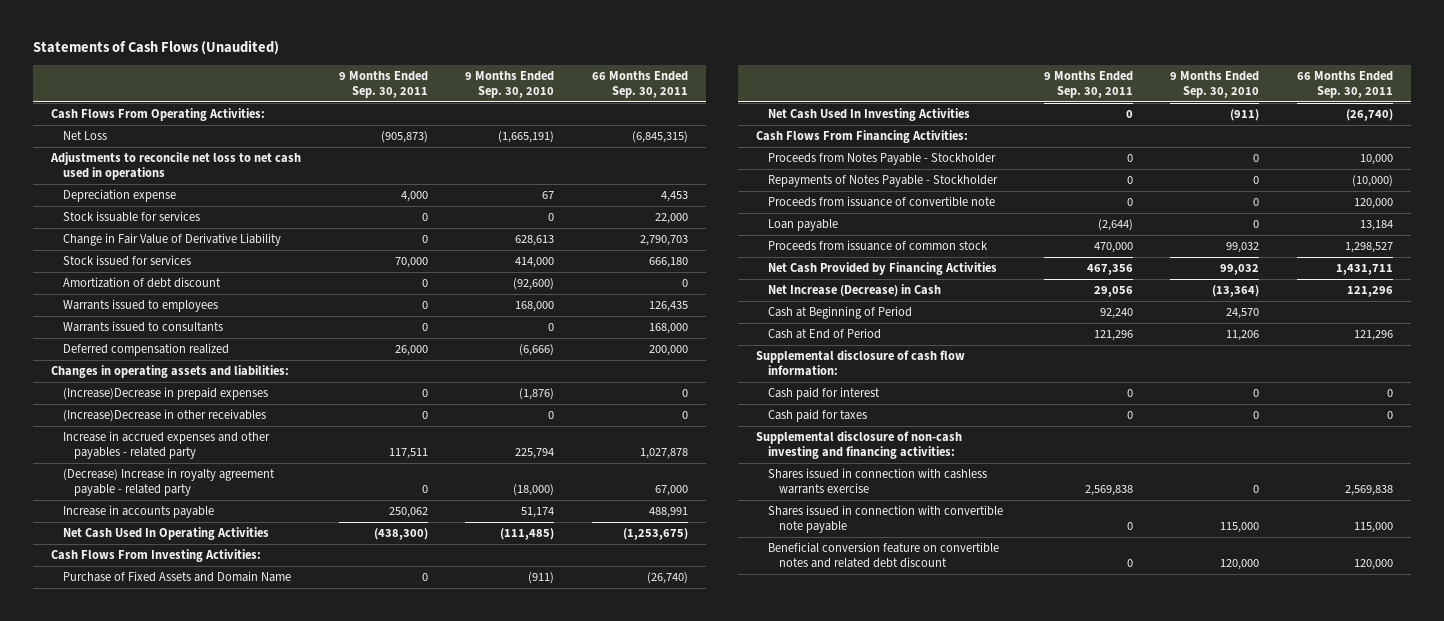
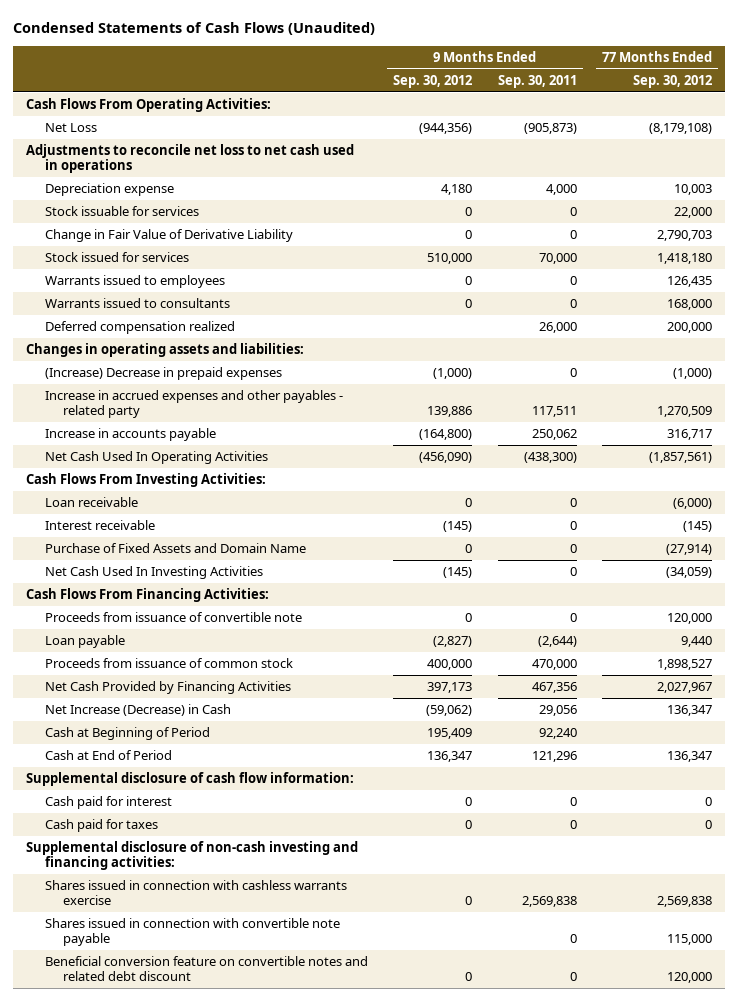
- Statements of Cash Flows (Unaudited)
+ Condensed Statements of Cash Flows (Unaudited)
- | 9 Months Ended Sep. 30, 2011 | 9 Months Ended Sep. 30, 2010 | 66 Months Ended Sep. 30, 2011
+ | 9 Months Ended Sep. 30, 2012 | 9 Months Ended Sep. 30, 2011 | 77 Months Ended Sep. 30, 2012
- Amortization of debt discount | 0 | (92,600) | 0
- (Increase)Decrease in prepaid expenses | 0 | (1,876) | 0
- (Increase)Decrease in other receivables | 0 | 0 | 0
+ (Increase) Decrease in prepaid expenses | (1,000) | 0 | (1,000)
- (Decrease) Increase in royalty agreement payable - related party | 0 | (18,000) | 67,000
+ Loan receivable | 0 | 0 | (6,000)
+ Interest receivable | (145) | 0 | (145)
- Proceeds from Notes Payable - Stockholder | 0 | 0 | 10,000
- Repayments of Notes Payable - Stockholder | 0 | 0 | (10,000)

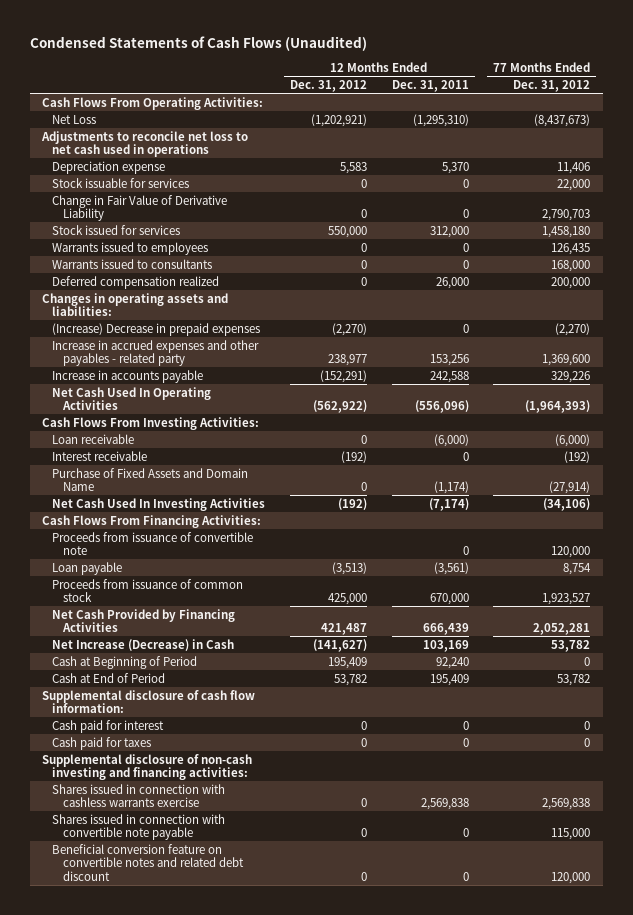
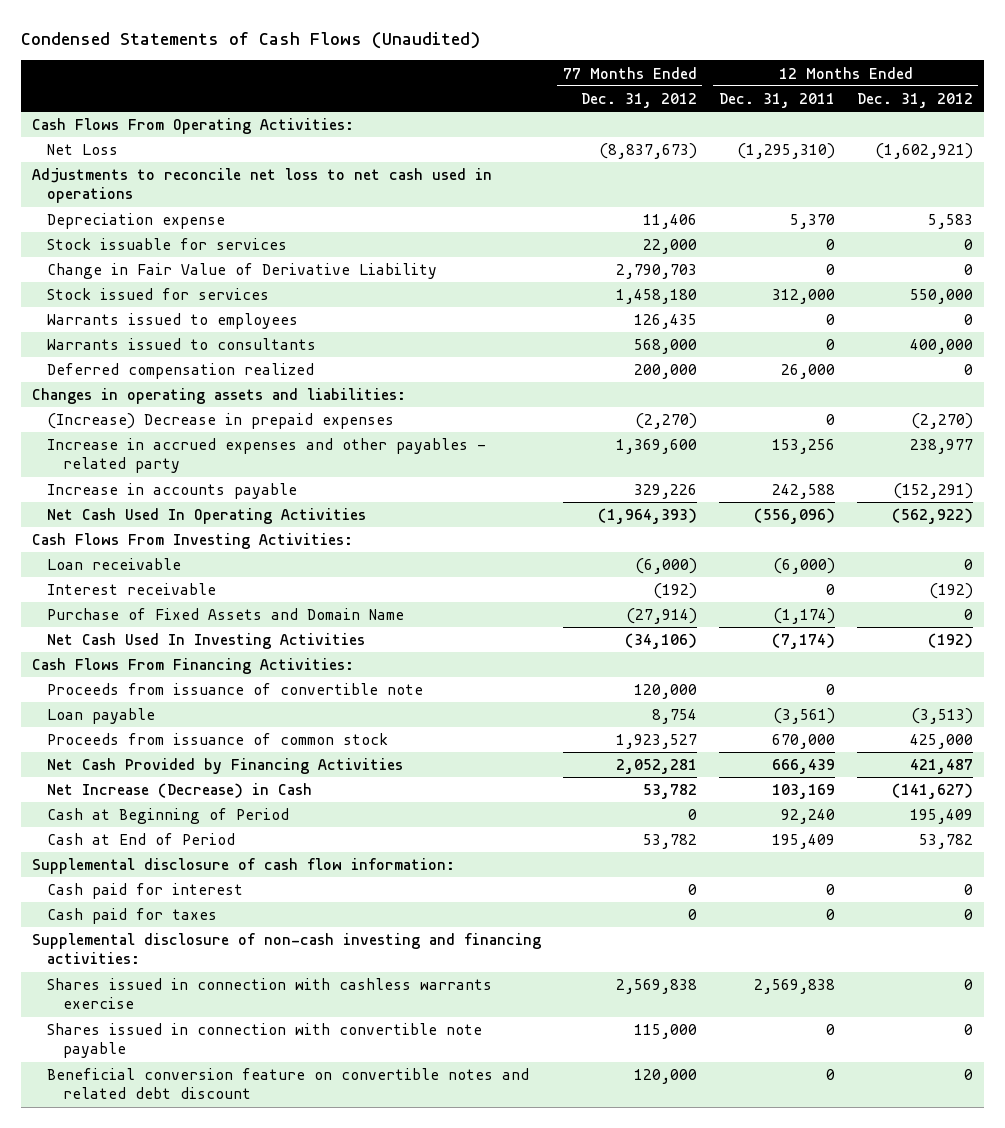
- | 12 Months Ended Dec. 31, 2012 | 12 Months Ended Dec. 31, 2011 | 77 Months Ended Dec. 31, 2012
+ | 77 Months Ended Dec. 31, 2012 | 12 Months Ended Dec. 31, 2011 | 12 Months Ended Dec. 31, 2012
- Net Loss | (1,202,921) | (1,295,310) | (8,437,673)
+ Net Loss | (8,837,673) | (1,295,310) | (1,602,921)
- Warrants issued to consultants | 0 | 0 | 168,000
+ Warrants issued to consultants | 568,000 | 0 | 400,000

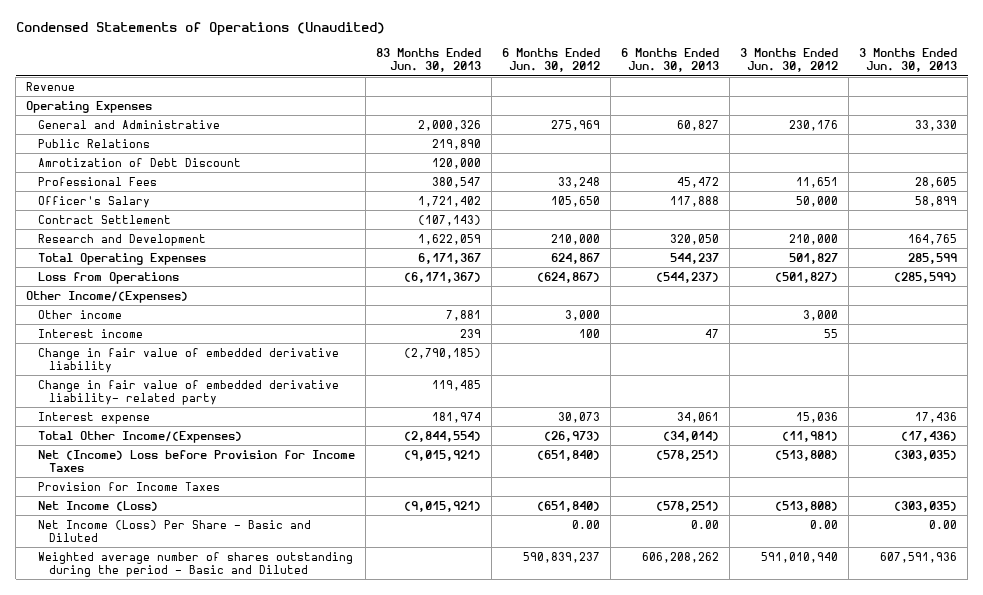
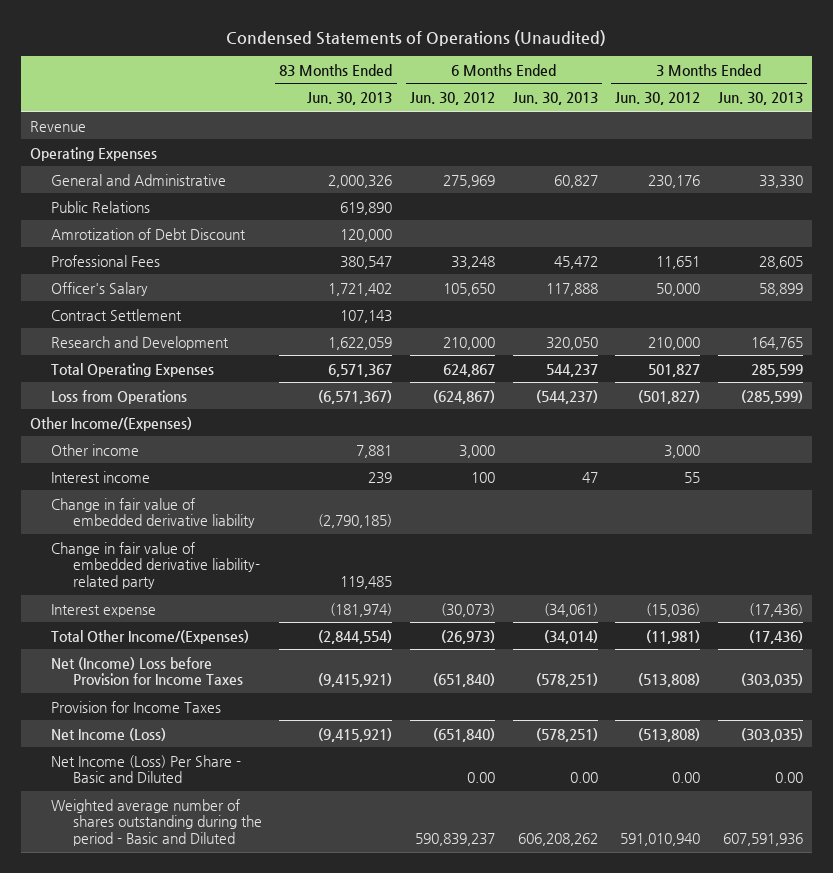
- Public Relations | 219,890 | | | |
+ Public Relations | 619,890 | | | |
- Contract Settlement | (107,143) | | | |
+ Contract Settlement | 107,143 | | | |
- Total Operating Expenses | 6,171,367 | 624,867 | 544,237 | 501,827 | 285,599
- Loss from Operations | (6,171,367) | (624,867) | (544,237) | (501,827) | (285,599)
+ Total Operating Expenses | 6,571,367 | 624,867 | 544,237 | 501,827 | 285,599
+ Loss from Operations | (6,571,367) | (624,867) | (544,237) | (501,827) | (285,599)
- Interest expense | 181,974 | 30,073 | 34,061 | 15,036 | 17,436
+ Interest expense | (181,974) | (30,073) | (34,061) | (15,036) | (17,436)
- Net (Income) Loss before Provision for Income Taxes | (9,015,921) | (651,840) | (578,251) | (513,808) | (303,035)
+ Net (Income) Loss before Provision for Income Taxes | (9,415,921) | (651,840) | (578,251) | (513,808) | (303,035)
- Net Income (Loss) | (9,015,921) | (651,840) | (578,251) | (513,808) | (303,035)
+ Net Income (Loss) | (9,415,921) | (651,840) | (578,251) | (513,808) | (303,035)

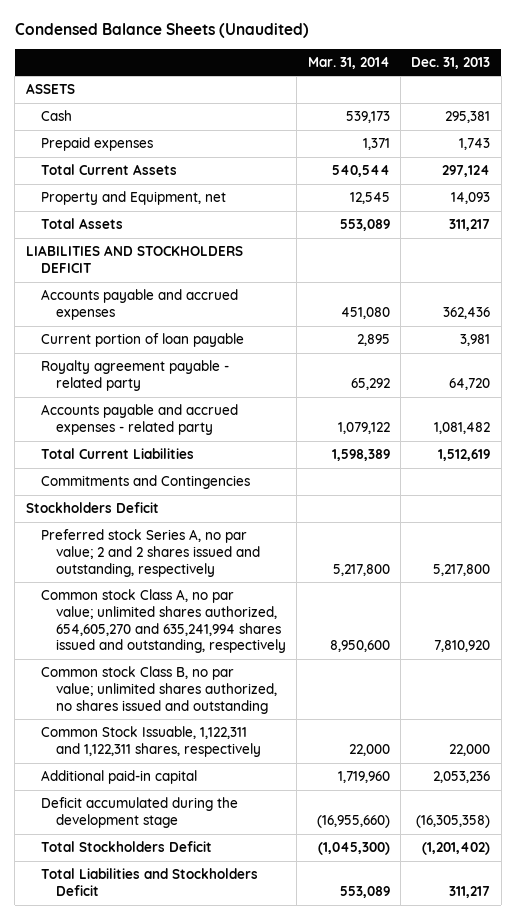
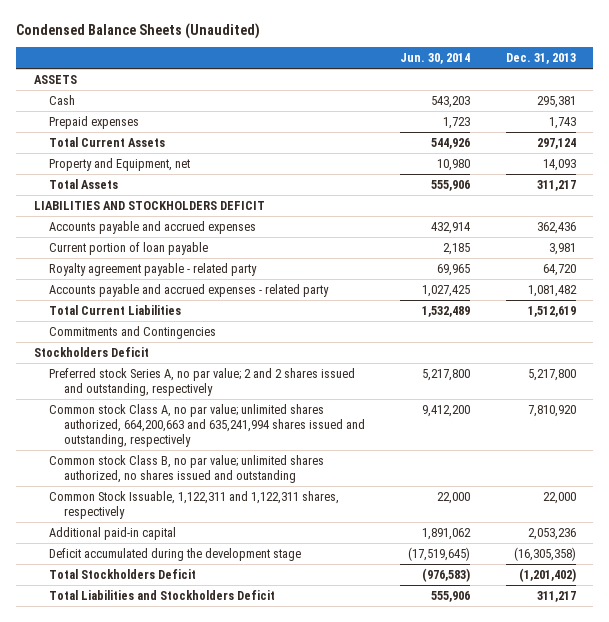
- | Mar. 31, 2014 | Dec. 31, 2013
+ | Jun. 30, 2014 | Dec. 31, 2013
- Common stock Class A, no par value; unlimited shares authorized, 654,605,270 and 635,241,994 shares issued and outstanding, respectively | 8,950,600 | 7,810,920
+ Common stock Class A, no par value; unlimited shares authorized, 664,200,663 and 635,241,994 shares issued and outstanding, respectively | 9,412,200 | 7,810,920

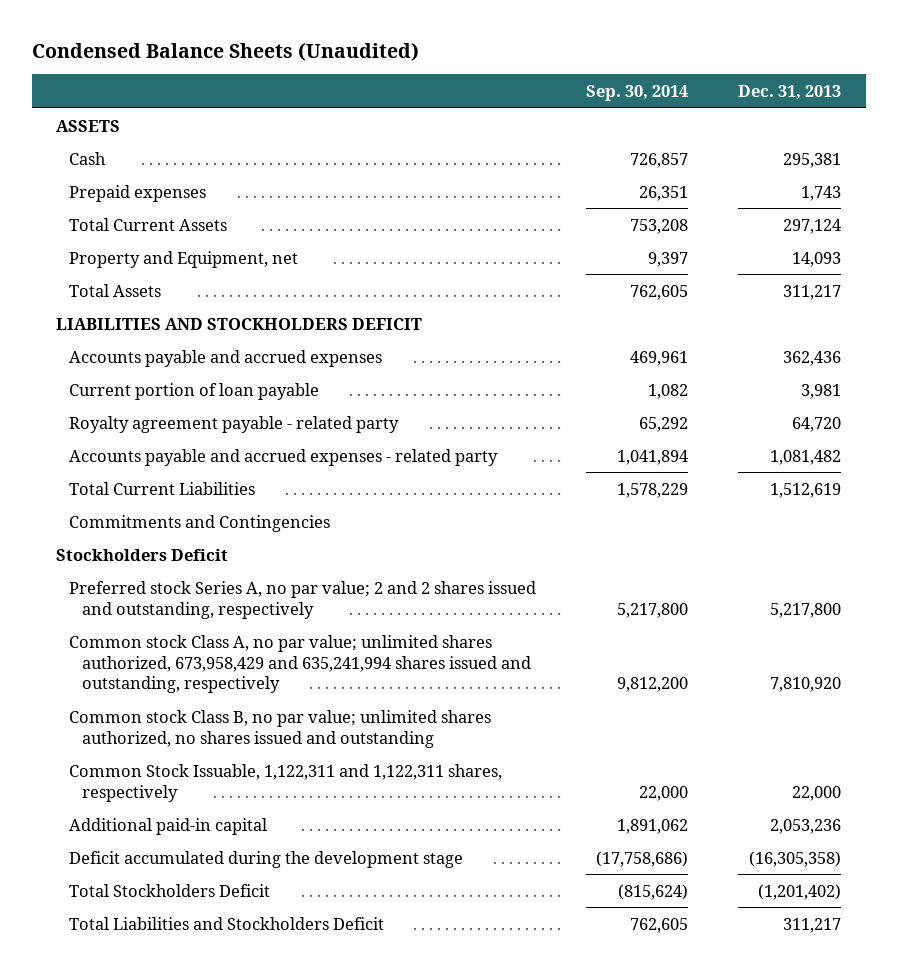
- | Jun. 30, 2014 | Dec. 31, 2013
+ | Sep. 30, 2014 | Dec. 31, 2013
- Common stock Class A, no par value; unlimited shares authorized, 664,200,663 and 635,241,994 shares issued and outstanding, respectively | 9,412,200 | 7,810,920
+ Common stock Class A, no par value; unlimited shares authorized, 673,958,429 and 635,241,994 shares issued and outstanding, respectively | 9,812,200 | 7,810,920

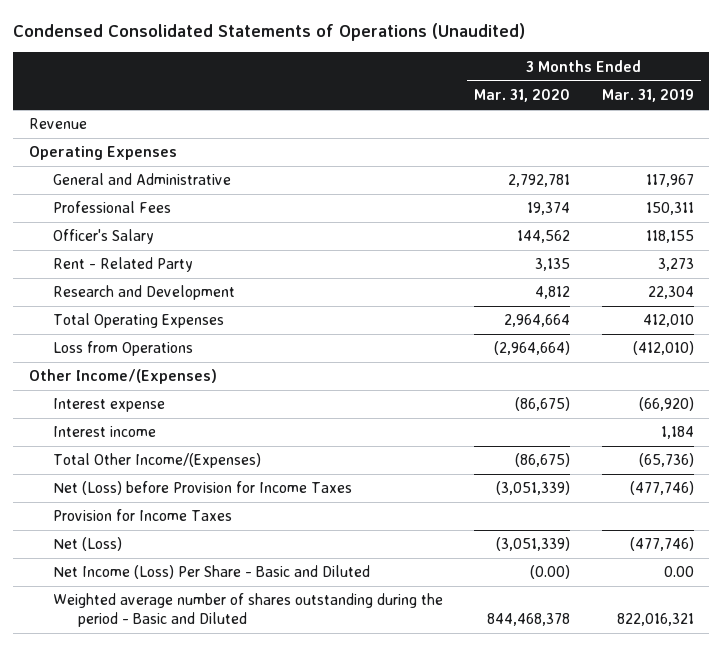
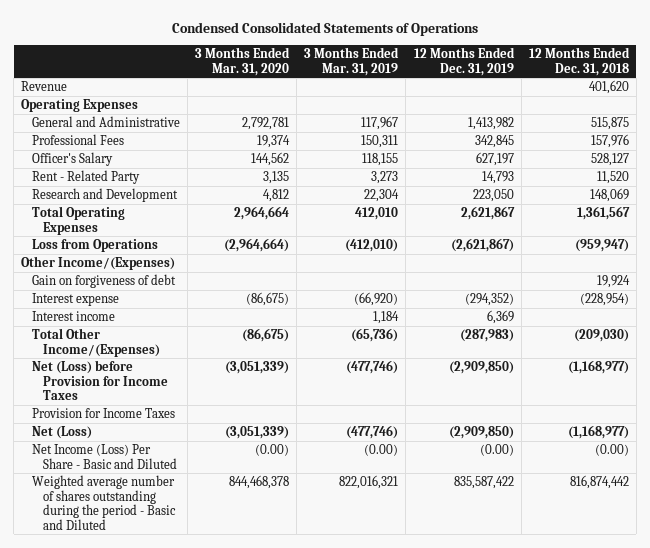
- Condensed Consolidated Statements of Operations (Unaudited)
+ Condensed Consolidated Statements of Operations
- | 3 Months Ended Mar. 31, 2020 | 3 Months Ended Mar. 31, 2019
+ | 3 Months Ended Mar. 31, 2020 | 3 Months Ended Mar. 31, 2019 | 12 Months Ended Dec. 31, 2019 | 12 Months Ended Dec. 31, 2018
+ Gain on forgiveness of debt | | | | 19,924
- Net Income (Loss) Per Share - Basic and Diluted | (0.00) | 0.00
+ Net Income (Loss) Per Share - Basic and Diluted | (0.00) | (0.00) | (0.00) | (0.00)

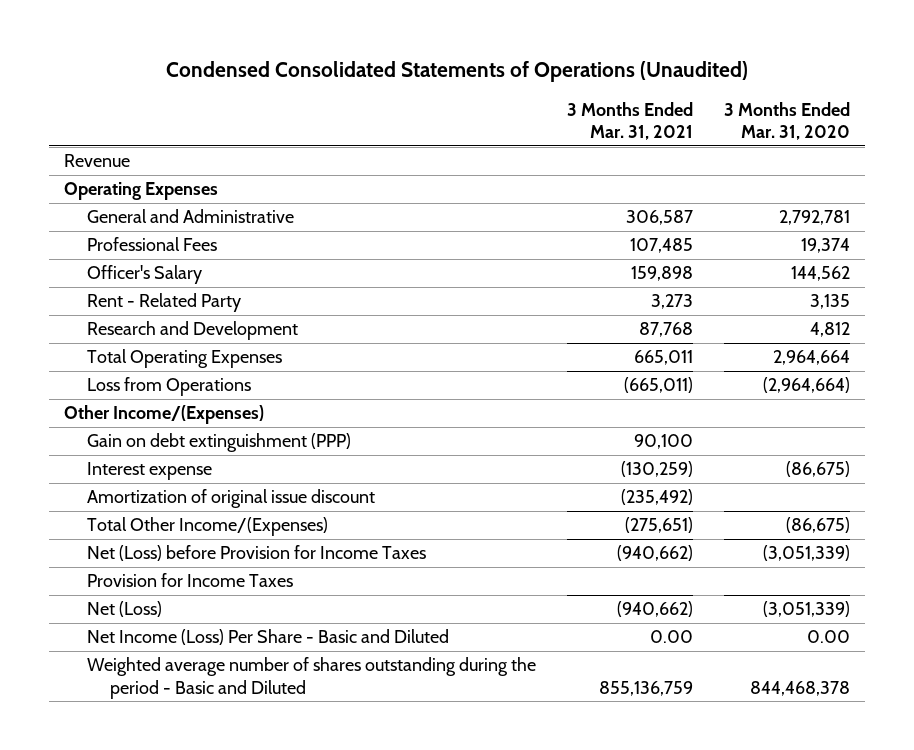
- Condensed Consolidated Statements of Operations
+ Condensed Consolidated Statements of Operations (Unaudited)
- | 3 Months Ended Mar. 31, 2020 | 3 Months Ended Mar. 31, 2019 | 12 Months Ended Dec. 31, 2019 | 12 Months Ended Dec. 31, 2018
+ | 3 Months Ended Mar. 31, 2021 | 3 Months Ended Mar. 31, 2020
- Gain on forgiveness of debt | | | | 19,924
+ Gain on debt extinguishment (PPP) | 90,100 |
- Interest income | | 1,184 | 6,369 |
+ Amortization of original issue discount | (235,492) |
- Net Income (Loss) Per Share - Basic and Diluted | (0.00) | (0.00) | (0.00) | (0.00)
+ Net Income (Loss) Per Share - Basic and Diluted | 0.00 | 0.00

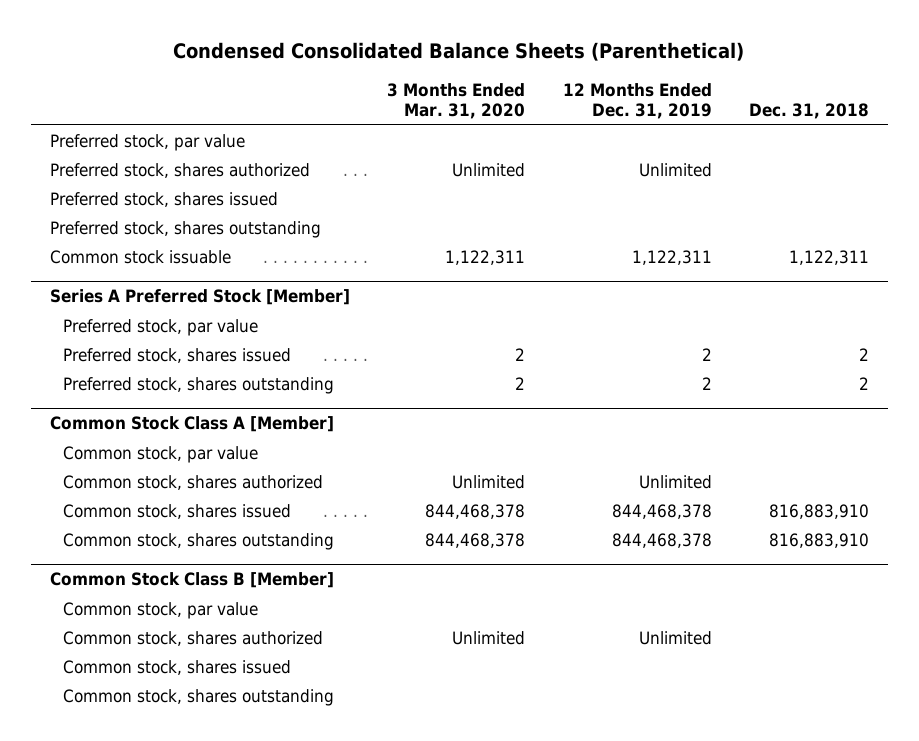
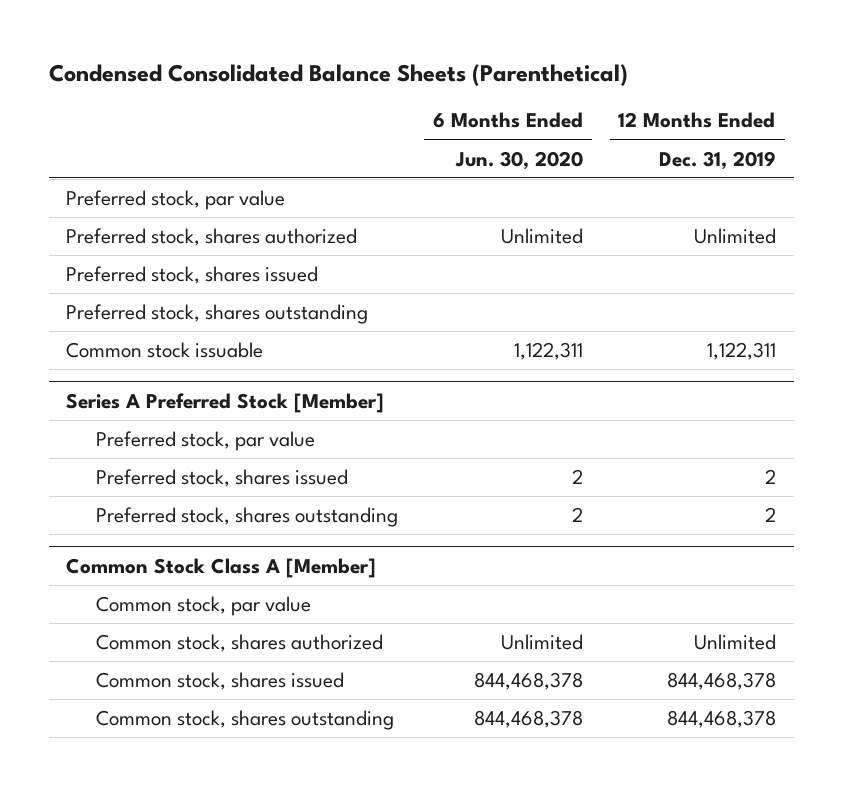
- | 3 Months Ended Mar. 31, 2020 | 12 Months Ended Dec. 31, 2019 | Dec. 31, 2018
+ | 6 Months Ended Jun. 30, 2020 | 12 Months Ended Dec. 31, 2019
- Common Stock Class B [Member]
- Common stock, par value
- Common stock, shares authorized | Unlimited | Unlimited |
- Common stock, shares issued
- Common stock, shares outstanding

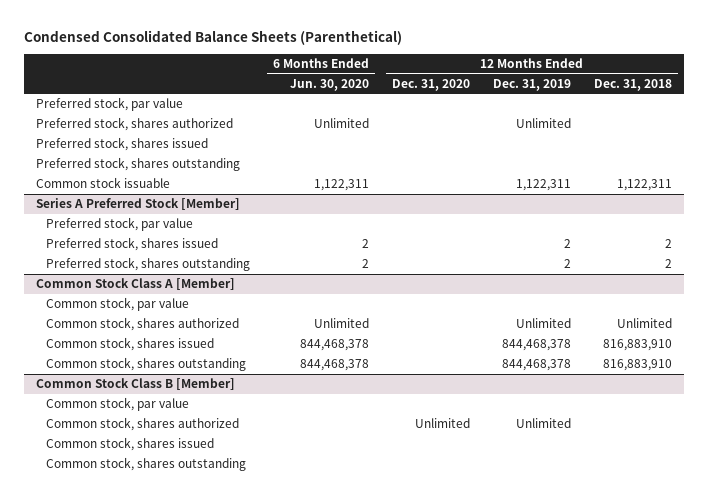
- | 6 Months Ended Jun. 30, 2020 | 12 Months Ended Dec. 31, 2019
+ | 6 Months Ended Jun. 30, 2020 | 12 Months Ended Dec. 31, 2020 | 12 Months Ended Dec. 31, 2019 | 12 Months Ended Dec. 31, 2018
+ Common Stock Class B [Member]
+ Common stock, par value
+ Common stock, shares authorized | | Unlimited | Unlimited |
+ Common stock, shares issued
+ Common stock, shares outstanding

